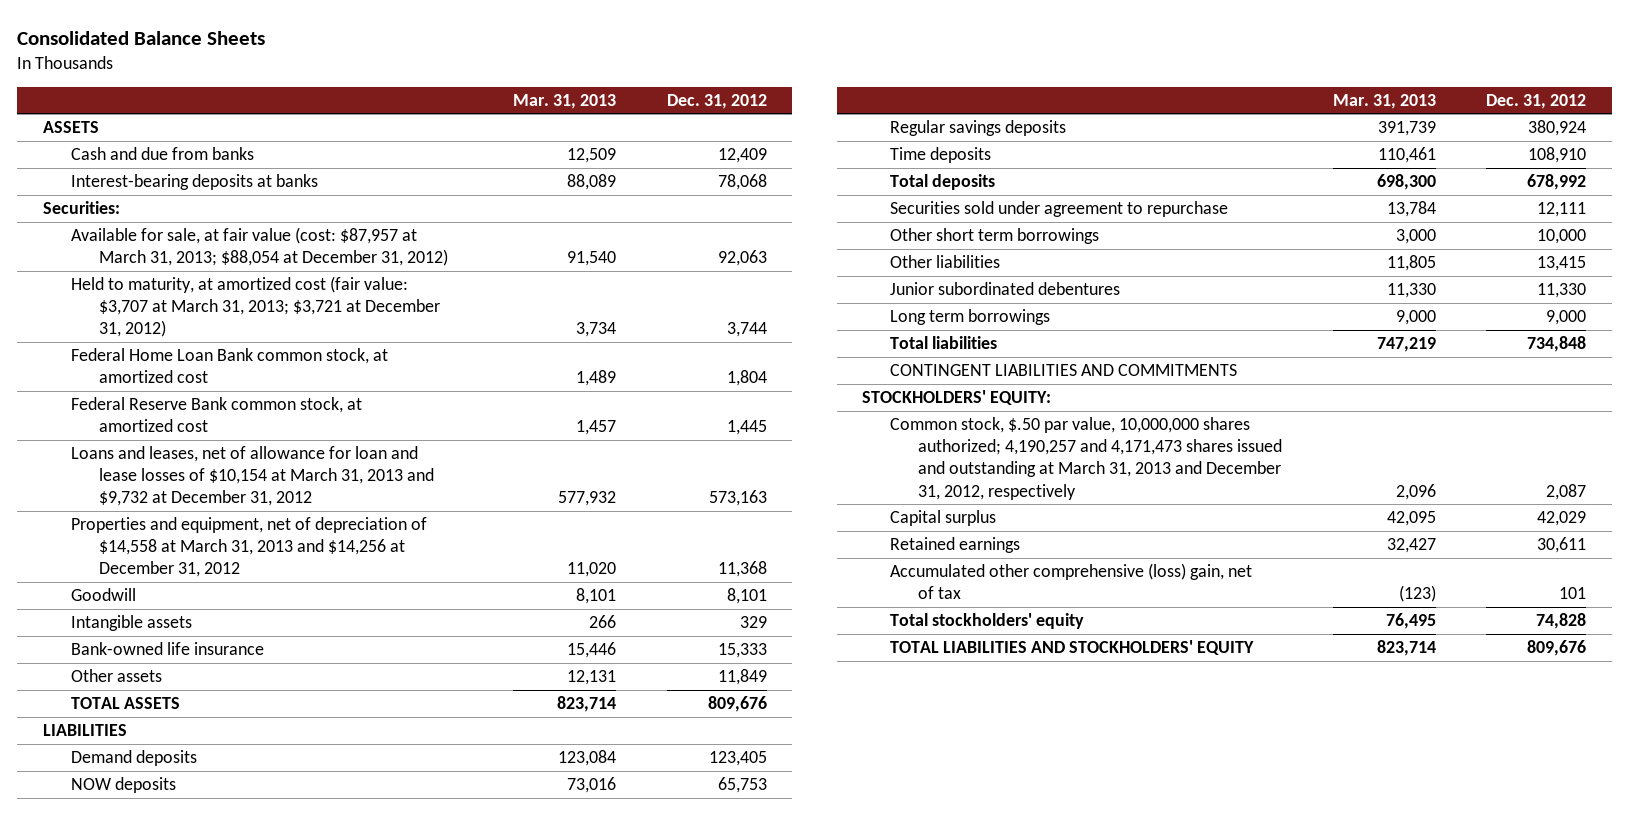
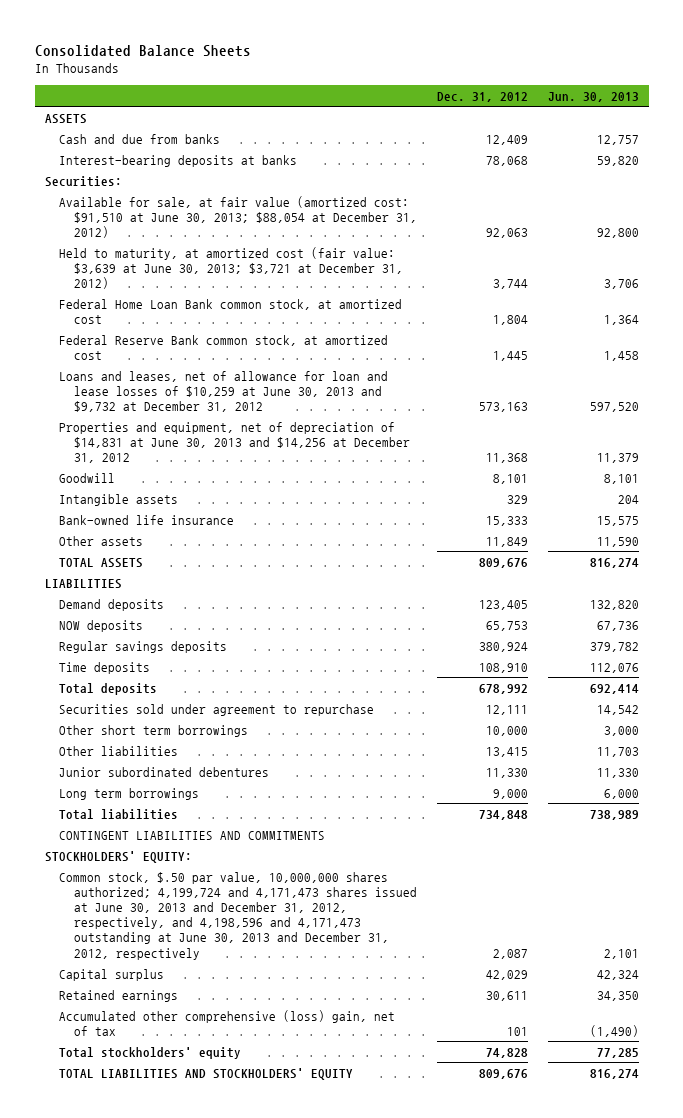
- | Mar. 31, 2013 | Dec. 31, 2012
+ | Dec. 31, 2012 | Jun. 30, 2013
- Available for sale, at fair value (cost: $87,957 at March 31, 2013; $88,054 at December 31, 2012) | 91,540 | 92,063
- Held to maturity, at amortized cost (fair value: $3,707 at March 31, 2013; $3,721 at December 31, 2012) | 3,734 | 3,744
+ Available for sale, at fair value (amortized cost: $91,510 at June 30, 2013; $88,054 at December 31, 2012) | 92,063 | 92,800
+ Held to maturity, at amortized cost (fair value: $3,639 at June 30, 2013; $3,721 at December 31, 2012) | 3,744 | 3,706
- Loans and leases, net of allowance for loan and lease losses of $10,154 at March 31, 2013 and $9,732 at December 31, 2012 | 577,932 | 573,163
- Properties and equipment, net of depreciation of $14,558 at March 31, 2013 and $14,256 at December 31, 2012 | 11,020 | 11,368
+ Loans and leases, net of allowance for loan and lease losses of $10,259 at June 30, 2013 and $9,732 at December 31, 2012 | 573,163 | 597,520
+ Properties and equipment, net of depreciation of $14,831 at June 30, 2013 and $14,256 at December 31, 2012 | 11,368 | 11,379
- Common stock, $.50 par value, 10,000,000 shares authorized; 4,190,257 and 4,171,473 shares issued and outstanding at March 31, 2013 and December 31, 2012, respectively | 2,096 | 2,087
+ Common stock, $.50 par value, 10,000,000 shares authorized; 4,199,724 and 4,171,473 shares issued at June 30, 2013 and December 31, 2012, respectively, and 4,198,596 and 4,171,473 outstanding at June 30, 2013 and December 31, 2012, respectively | 2,087 | 2,101

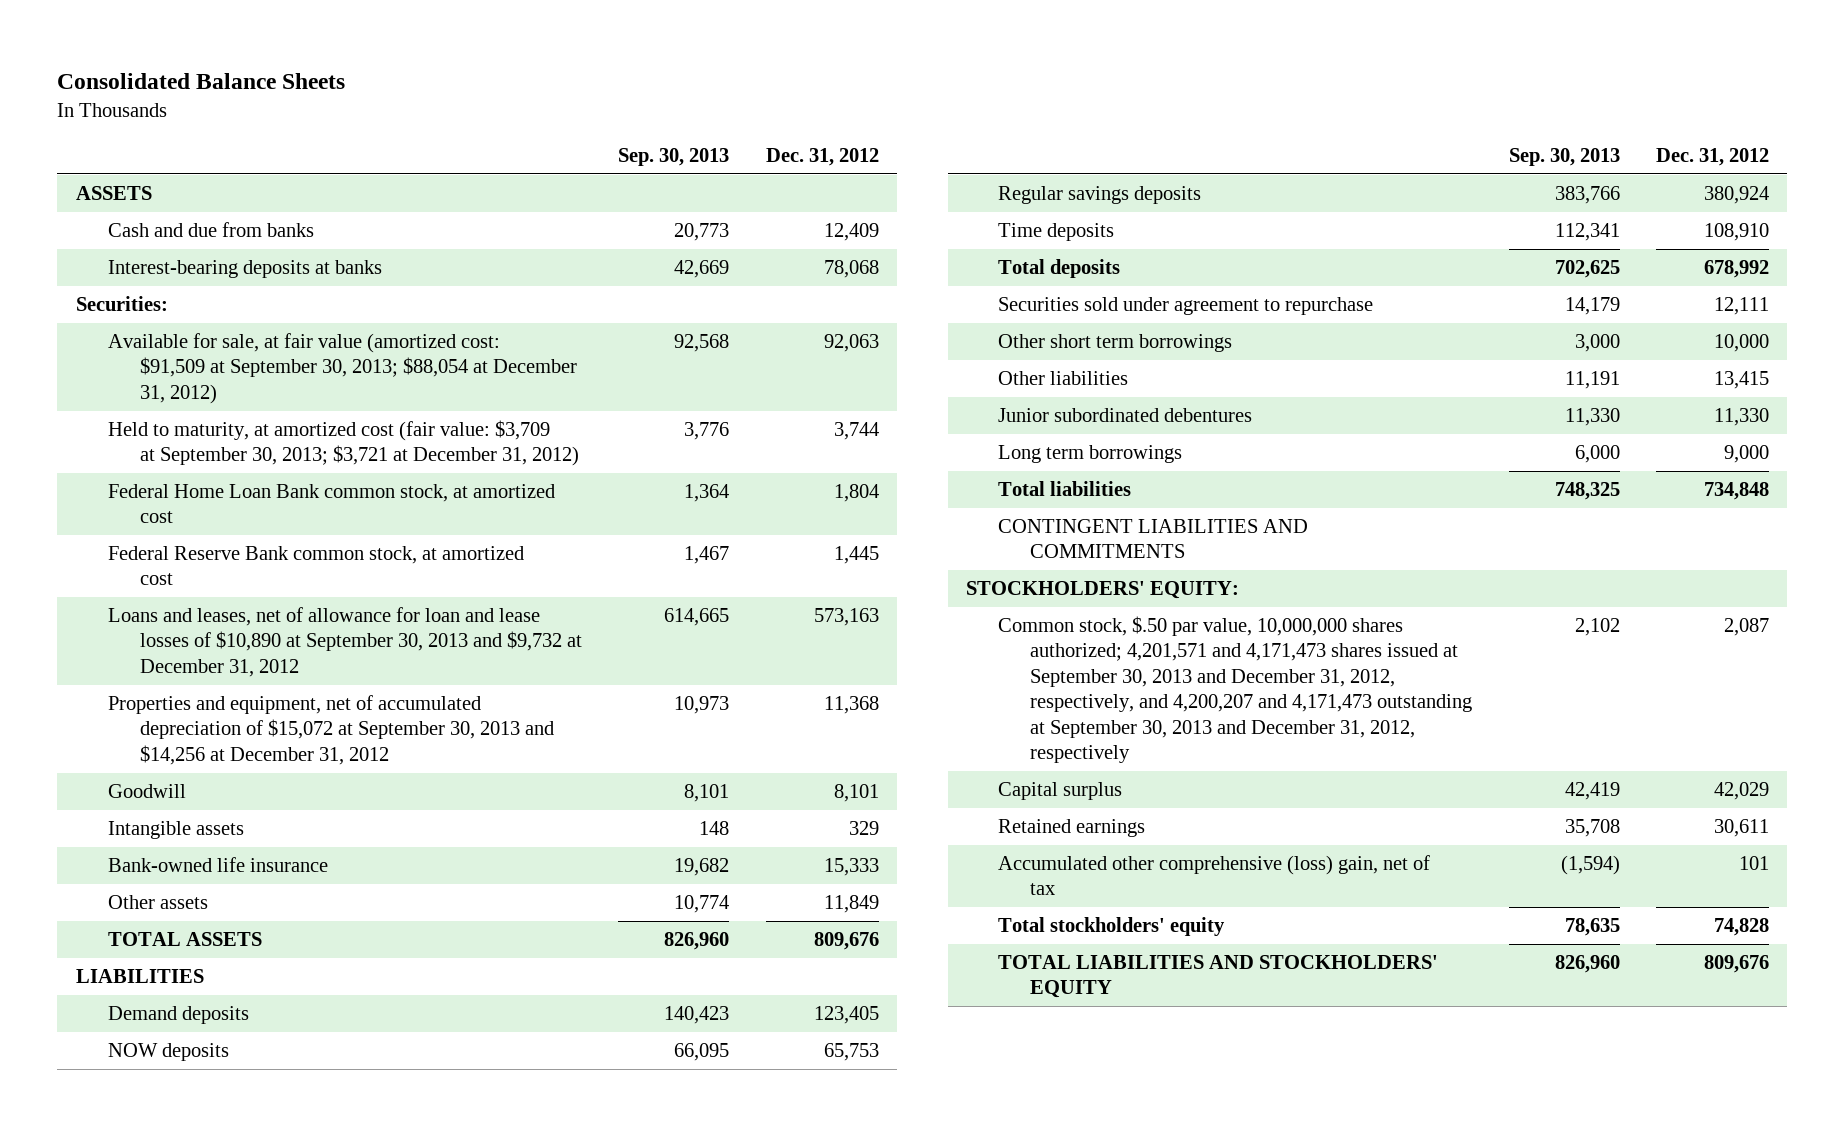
- | Dec. 31, 2012 | Jun. 30, 2013
+ | Sep. 30, 2013 | Dec. 31, 2012
- Available for sale, at fair value (amortized cost: $91,510 at June 30, 2013; $88,054 at December 31, 2012) | 92,063 | 92,800
- Held to maturity, at amortized cost (fair value: $3,639 at June 30, 2013; $3,721 at December 31, 2012) | 3,744 | 3,706
+ Available for sale, at fair value (amortized cost: $91,509 at September 30, 2013; $88,054 at December 31, 2012) | 92,568 | 92,063
+ Held to maturity, at amortized cost (fair value: $3,709 at September 30, 2013; $3,721 at December 31, 2012) | 3,776 | 3,744
- Loans and leases, net of allowance for loan and lease losses of $10,259 at June 30, 2013 and $9,732 at December 31, 2012 | 573,163 | 597,520
- Properties and equipment, net of depreciation of $14,831 at June 30, 2013 and $14,256 at December 31, 2012 | 11,368 | 11,379
+ Loans and leases, net of allowance for loan and lease losses of $10,890 at September 30, 2013 and $9,732 at December 31, 2012 | 614,665 | 573,163
+ Properties and equipment, net of accumulated depreciation of $15,072 at September 30, 2013 and $14,256 at December 31, 2012 | 10,973 | 11,368
- Common stock, $.50 par value, 10,000,000 shares authorized; 4,199,724 and 4,171,473 shares issued at June 30, 2013 and December 31, 2012, respectively, and 4,198,596 and 4,171,473 outstanding at June 30, 2013 and December 31, 2012, respectively | 2,087 | 2,101
+ Common stock, $.50 par value, 10,000,000 shares authorized; 4,201,571 and 4,171,473 shares issued at September 30, 2013 and December 31, 2012, respectively, and 4,200,207 and 4,171,473 outstanding at September 30, 2013 and December 31, 2012, respectively | 2,102 | 2,087

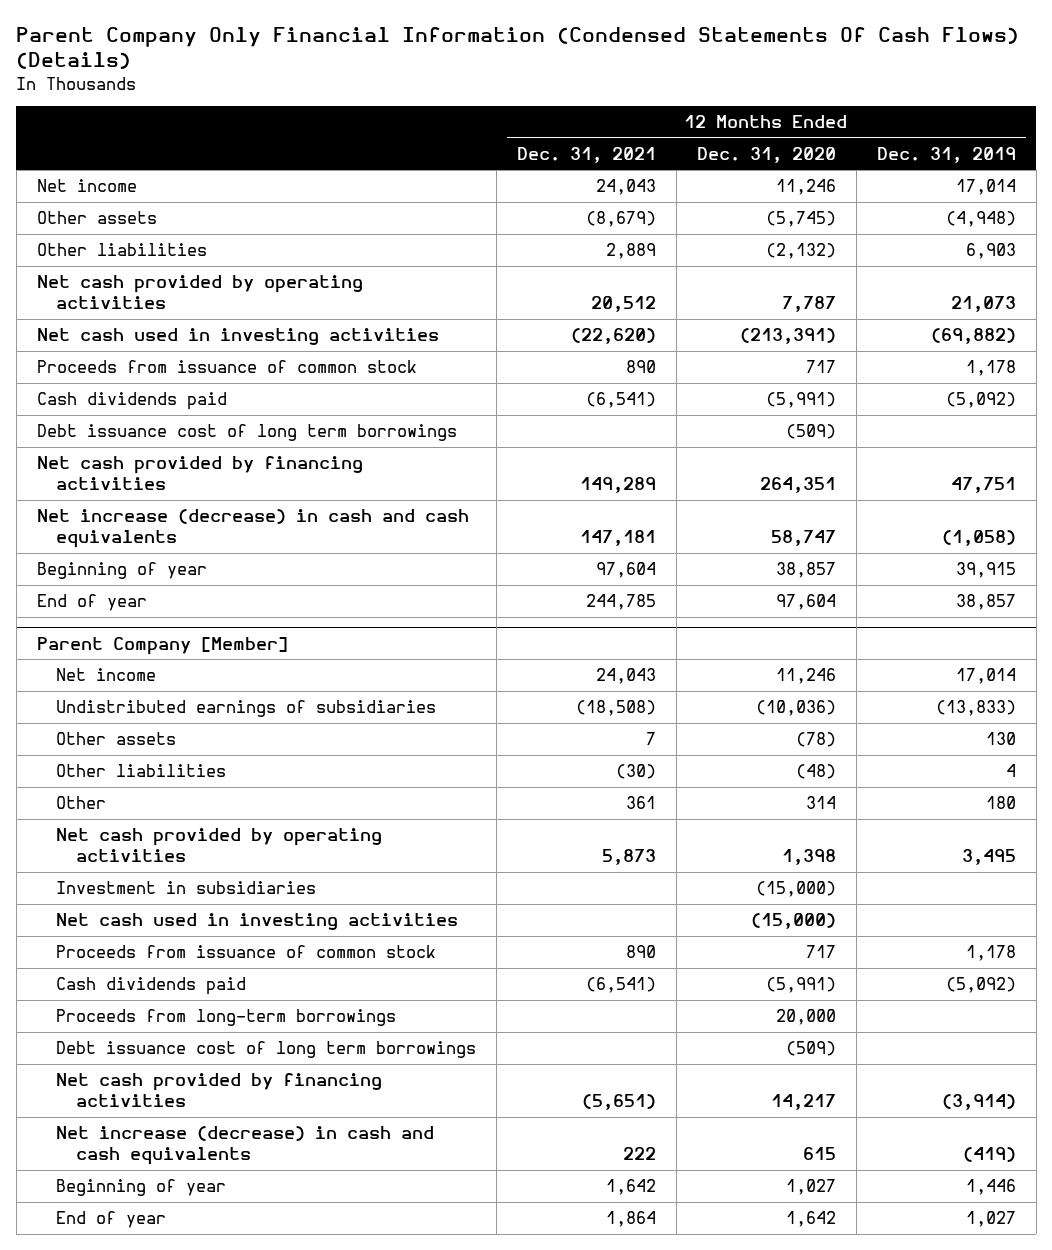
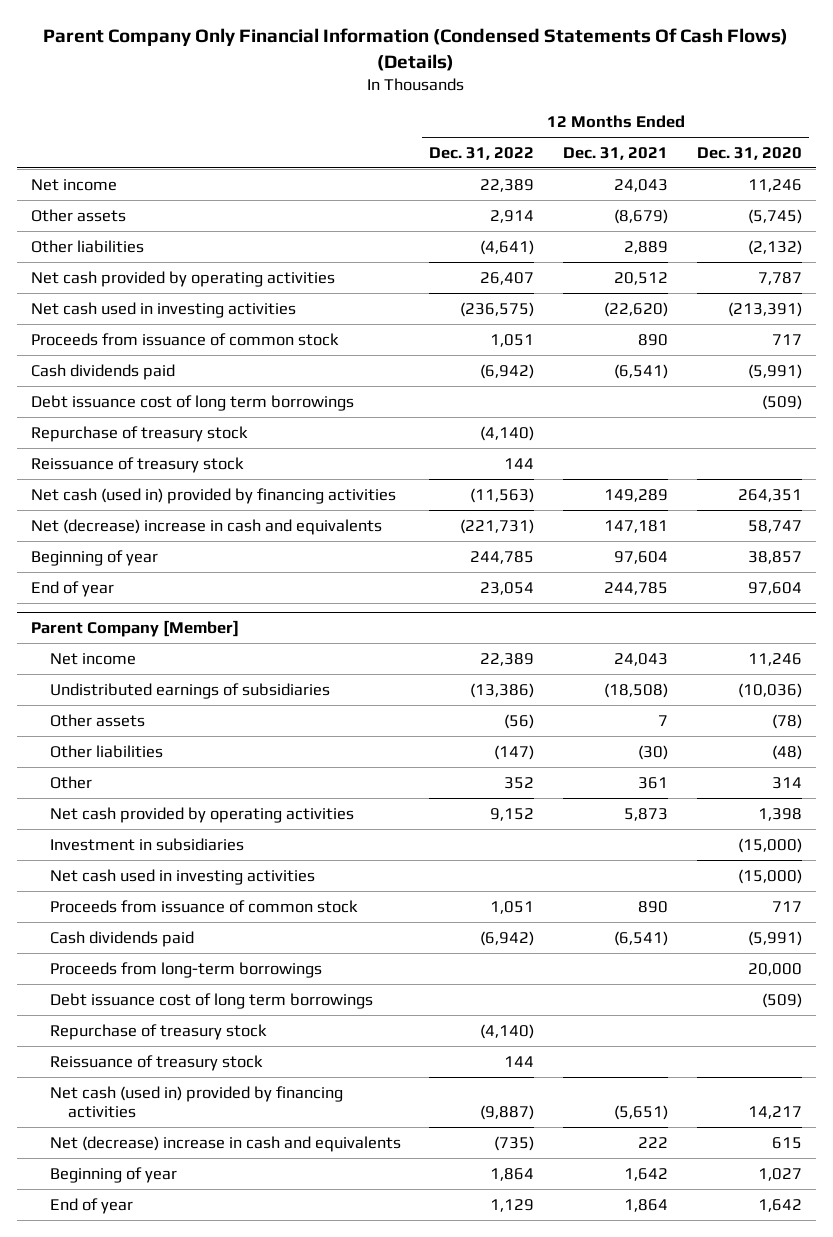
- | 12 Months Ended Dec. 31, 2021 | 12 Months Ended Dec. 31, 2020 | 12 Months Ended Dec. 31, 2019
+ | 12 Months Ended Dec. 31, 2022 | 12 Months Ended Dec. 31, 2021 | 12 Months Ended Dec. 31, 2020
- Net cash provided by financing activities | 149,289 | 264,351 | 47,751
- Net increase (decrease) in cash and cash equivalents | 147,181 | 58,747 | (1,058)
+ Repurchase of treasury stock | (4,140) | |
+ Reissuance of treasury stock | 144 | |
+ Net cash (used in) provided by financing activities | (11,563) | 149,289 | 264,351
+ Net (decrease) increase in cash and equivalents | (221,731) | 147,181 | 58,747
@ Parent Company [Member]
- Net cash provided by financing activities | (5,651) | 14,217 | (3,914)
- Net increase (decrease) in cash and cash equivalents | 222 | 615 | (419)
+ Repurchase of treasury stock | (4,140) | |
+ Reissuance of treasury stock | 144 | |
+ Net cash (used in) provided by financing activities | (9,887) | (5,651) | 14,217
+ Net (decrease) increase in cash and equivalents | (735) | 222 | 615

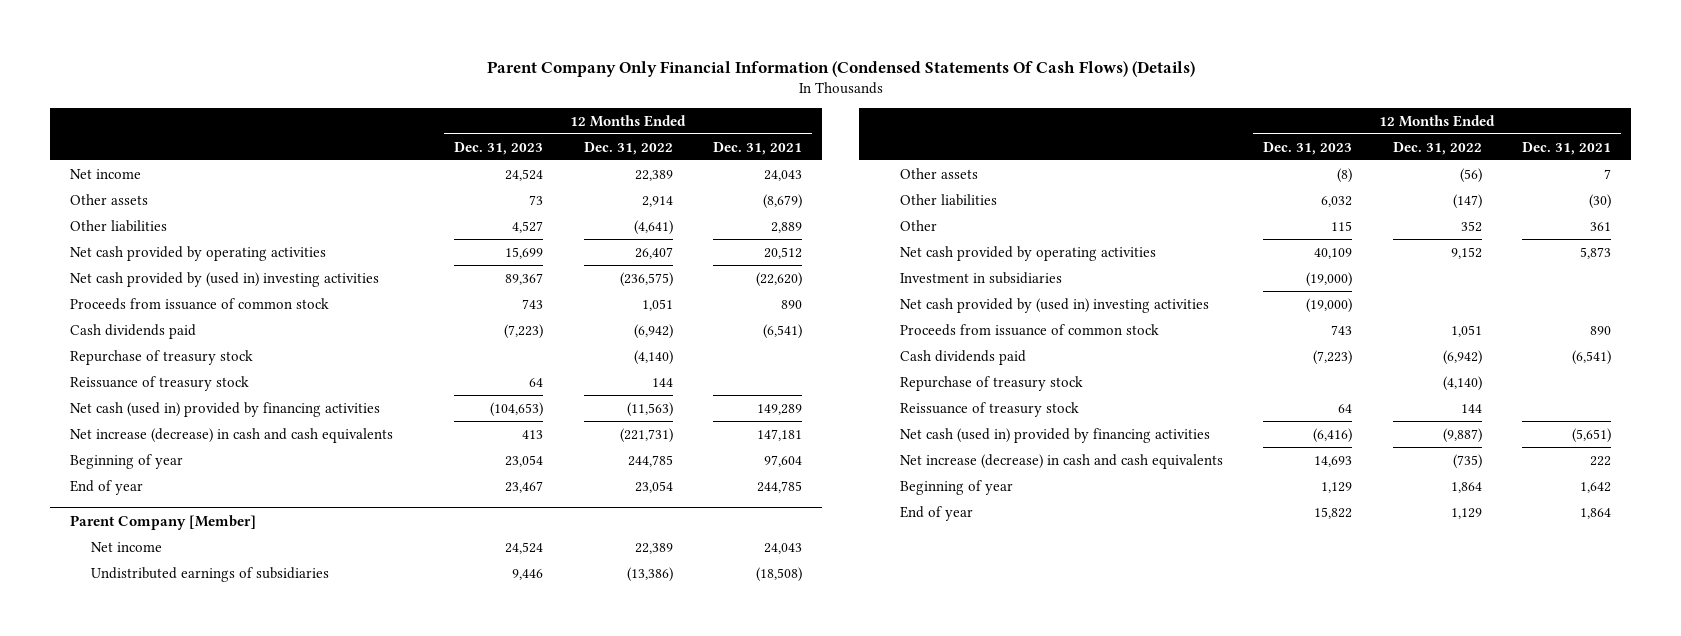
- | 12 Months Ended Dec. 31, 2022 | 12 Months Ended Dec. 31, 2021 | 12 Months Ended Dec. 31, 2020
+ | 12 Months Ended Dec. 31, 2023 | 12 Months Ended Dec. 31, 2022 | 12 Months Ended Dec. 31, 2021
- Net cash used in investing activities | (236,575) | (22,620) | (213,391)
+ Net cash provided by (used in) investing activities | 89,367 | (236,575) | (22,620)
- Debt issuance cost of long term borrowings | | | (509)
- Net (decrease) increase in cash and equivalents | (221,731) | 147,181 | 58,747
+ Net increase (decrease) in cash and cash equivalents | 413 | (221,731) | 147,181
@ Parent Company [Member]
- Net cash used in investing activities | | | (15,000)
+ Net cash provided by (used in) investing activities | (19,000) | |
- Proceeds from long-term borrowings | | | 20,000
- Debt issuance cost of long term borrowings | | | (509)
- Net (decrease) increase in cash and equivalents | (735) | 222 | 615
+ Net increase (decrease) in cash and cash equivalents | 14,693 | (735) | 222

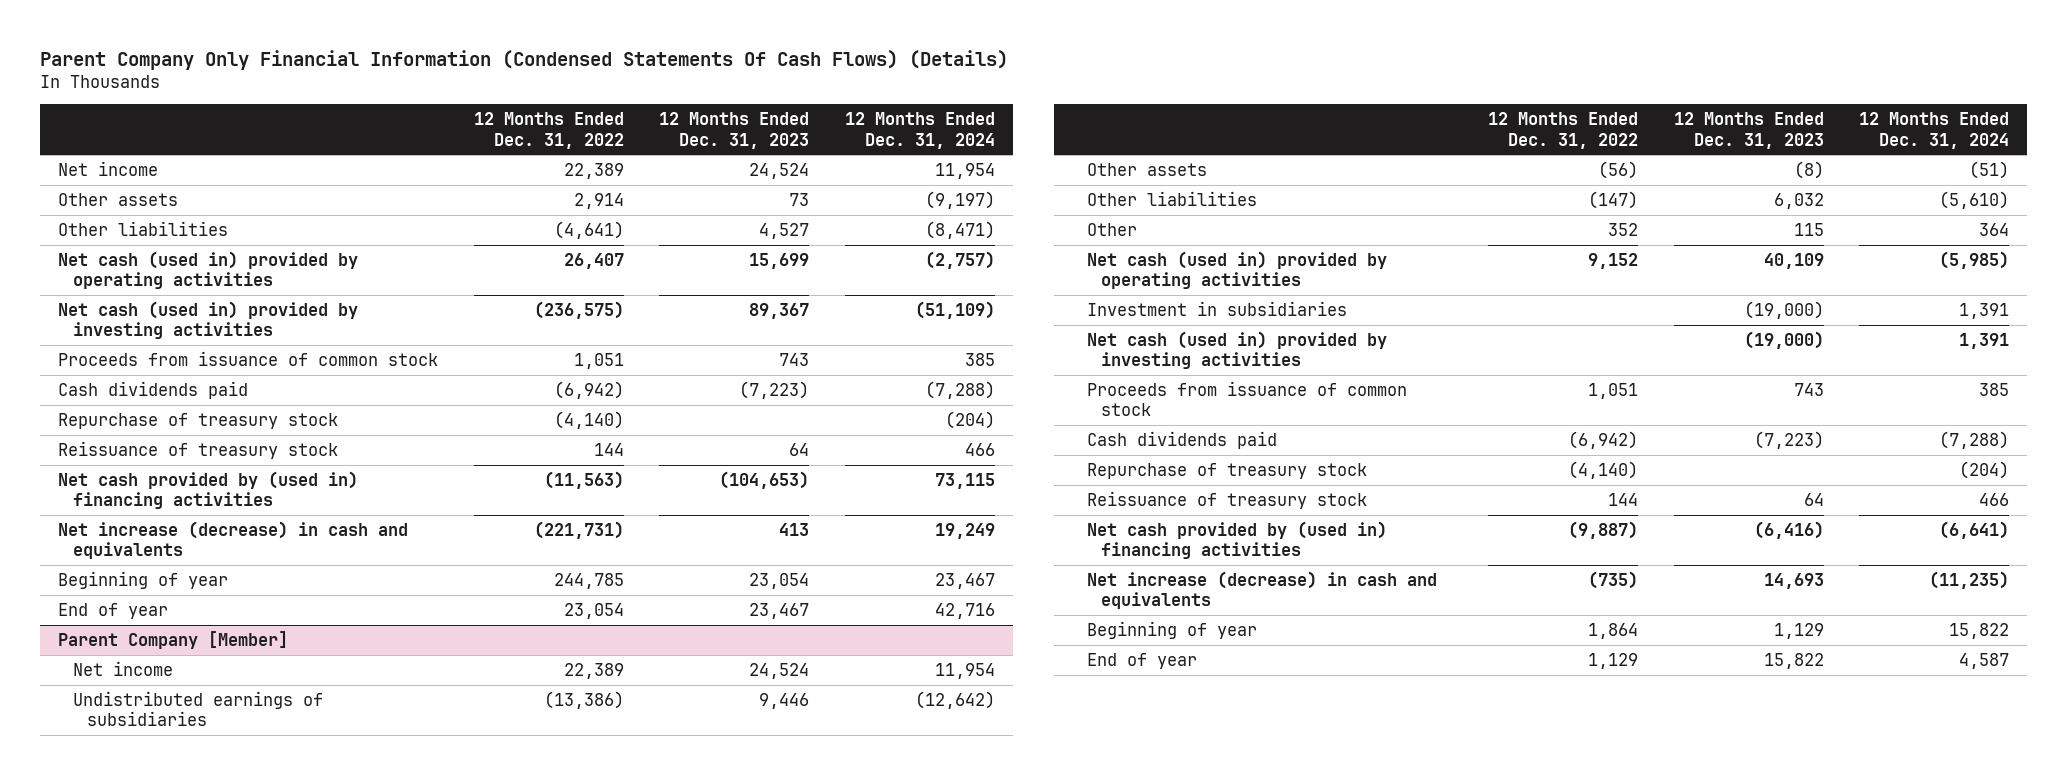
- | 12 Months Ended Dec. 31, 2023 | 12 Months Ended Dec. 31, 2022 | 12 Months Ended Dec. 31, 2021
+ | 12 Months Ended Dec. 31, 2022 | 12 Months Ended Dec. 31, 2023 | 12 Months Ended Dec. 31, 2024
- Net cash provided by operating activities | 15,699 | 26,407 | 20,512
- Net cash provided by (used in) investing activities | 89,367 | (236,575) | (22,620)
+ Net cash (used in) provided by operating activities | 26,407 | 15,699 | (2,757)
+ Net cash (used in) provided by investing activities | (236,575) | 89,367 | (51,109)
- Net cash (used in) provided by financing activities | (104,653) | (11,563) | 149,289
- Net increase (decrease) in cash and cash equivalents | 413 | (221,731) | 147,181
+ Net cash provided by (used in) financing activities | (11,563) | (104,653) | 73,115
+ Net increase (decrease) in cash and equivalents | (221,731) | 413 | 19,249
@ Parent Company [Member]
- Net cash provided by operating activities | 40,109 | 9,152 | 5,873
+ Net cash (used in) provided by operating activities | 9,152 | 40,109 | (5,985)
- Net cash provided by (used in) investing activities | (19,000) | |
+ Net cash (used in) provided by investing activities | | (19,000) | 1,391
- Net cash (used in) provided by financing activities | (6,416) | (9,887) | (5,651)
- Net increase (decrease) in cash and cash equivalents | 14,693 | (735) | 222
+ Net cash provided by (used in) financing activities | (9,887) | (6,416) | (6,641)
+ Net increase (decrease) in cash and equivalents | (735) | 14,693 | (11,235)

